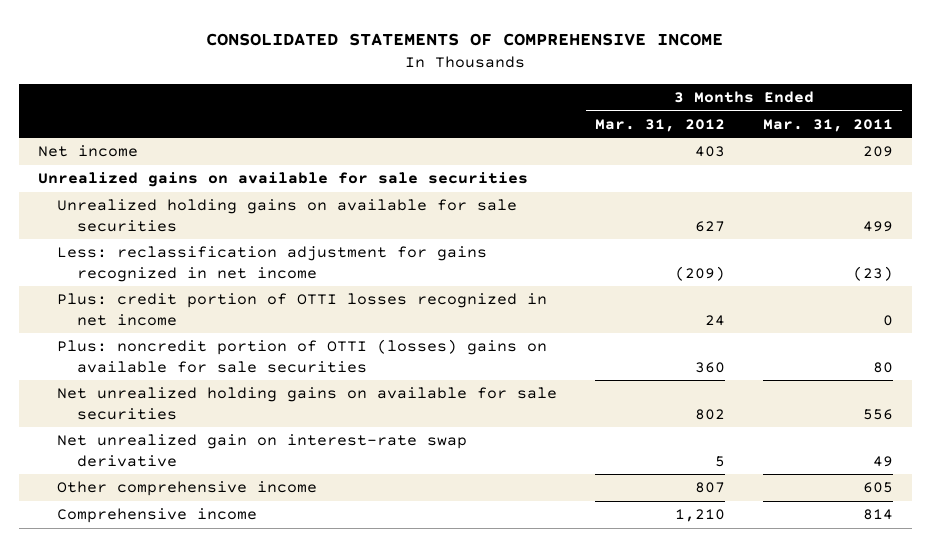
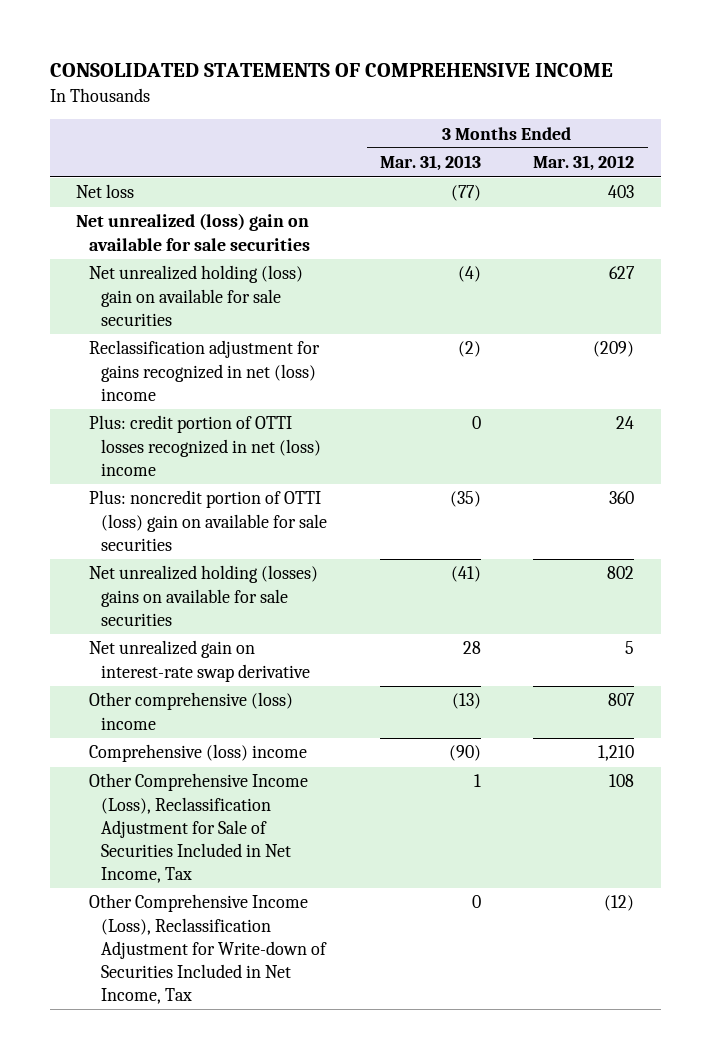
- | 3 Months Ended Mar. 31, 2012 | 3 Months Ended Mar. 31, 2011
+ | 3 Months Ended Mar. 31, 2013 | 3 Months Ended Mar. 31, 2012
- Net income | 403 | 209
- Unrealized gains on available for sale securities
- Unrealized holding gains on available for sale securities | 627 | 499
- Less: reclassification adjustment for gains recognized in net income | (209) | (23)
- Plus: credit portion of OTTI losses recognized in net income | 24 | 0
- Plus: noncredit portion of OTTI (losses) gains on available for sale securities | 360 | 80
- Net unrealized holding gains on available for sale securities | 802 | 556
+ Net loss | (77) | 403
+ Net unrealized (loss) gain on available for sale securities
+ Net unrealized holding (loss) gain on available for sale securities | (4) | 627
+ Reclassification adjustment for gains recognized in net (loss) income | (2) | (209)
+ Plus: credit portion of OTTI losses recognized in net (loss) income | 0 | 24
+ Plus: noncredit portion of OTTI (loss) gain on available for sale securities | (35) | 360
+ Net unrealized holding (losses) gains on available for sale securities | (41) | 802
- Other comprehensive income | 807 | 605
- Comprehensive income | 1,210 | 814
+ Other comprehensive (loss) income | (13) | 807
+ Comprehensive (loss) income | (90) | 1,210
+ Other Comprehensive Income (Loss), Reclassification Adjustment for Sale of Securities Included in Net Income, Tax | 1 | 108
+ Other Comprehensive Income (Loss), Reclassification Adjustment for Write-down of Securities Included in Net Income, Tax | 0 | (12)

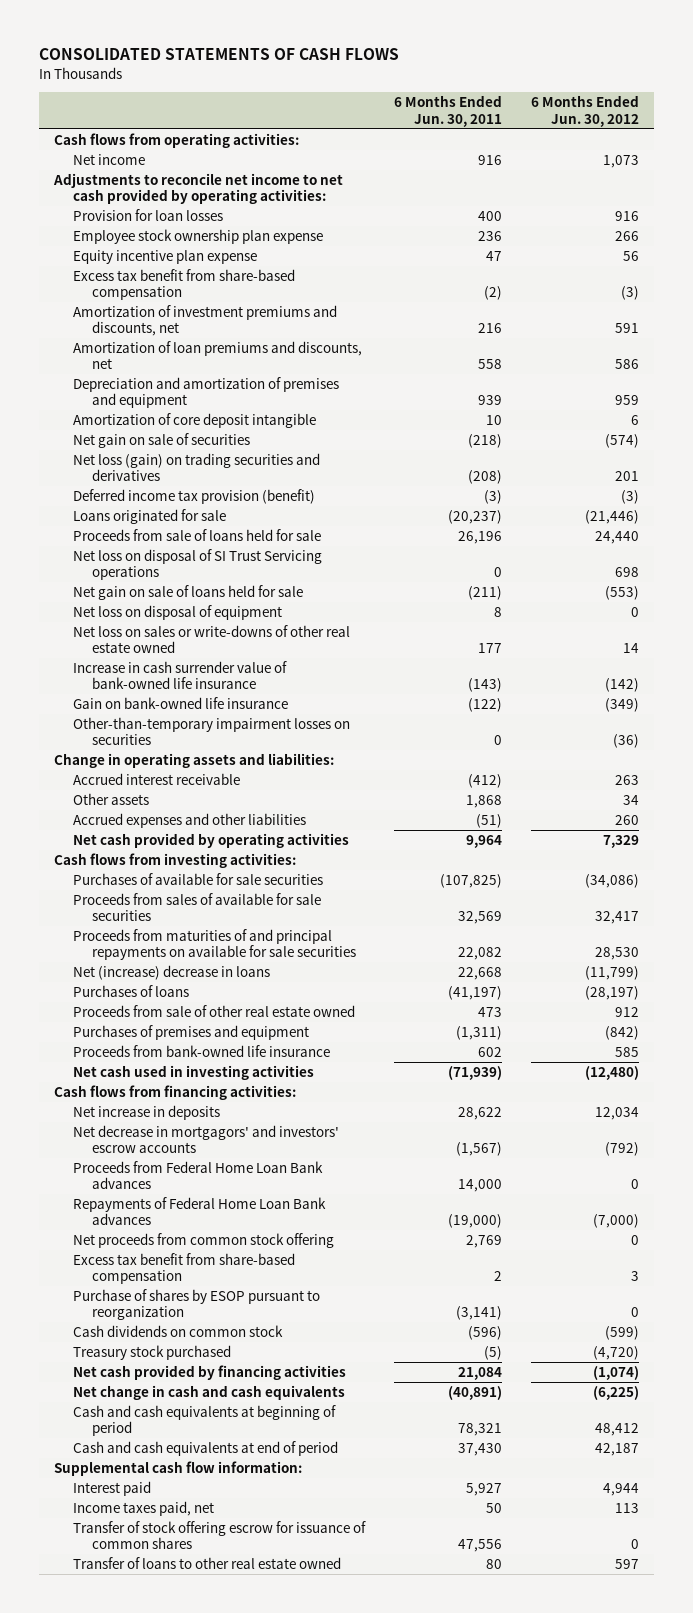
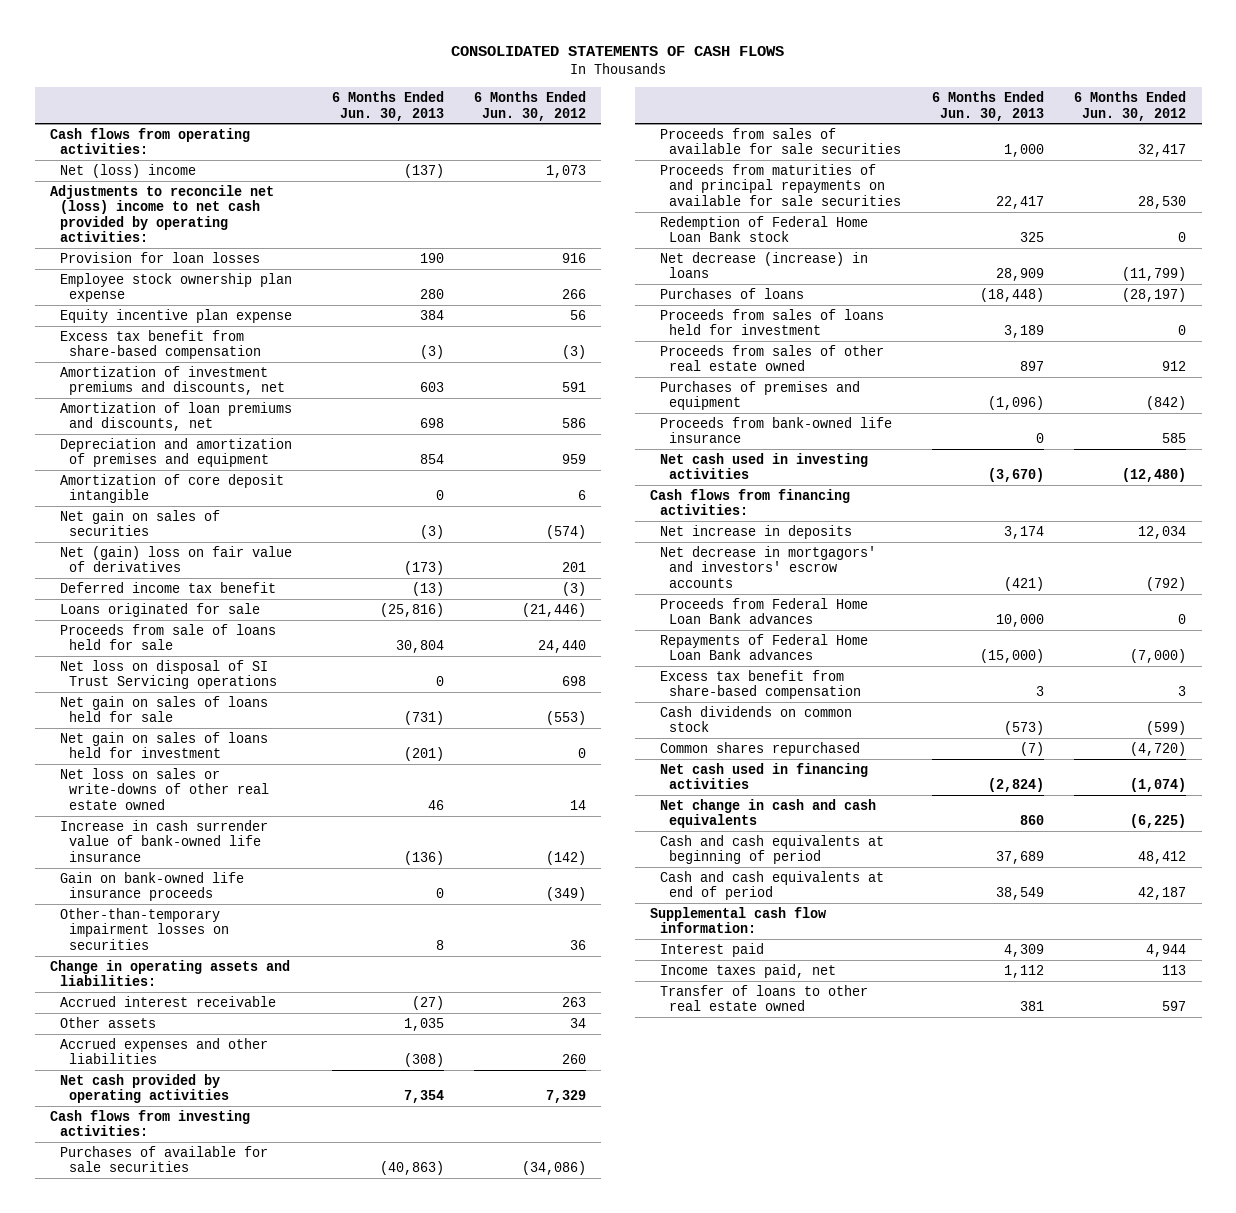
- | 6 Months Ended Jun. 30, 2011 | 6 Months Ended Jun. 30, 2012
+ | 6 Months Ended Jun. 30, 2013 | 6 Months Ended Jun. 30, 2012
- Net income | 916 | 1,073
- Adjustments to reconcile net income to net cash provided by operating activities:
+ Net (loss) income | (137) | 1,073
+ Adjustments to reconcile net (loss) income to net cash provided by operating activities:
- Net gain on sale of securities | (218) | (574)
- Net loss (gain) on trading securities and derivatives | (208) | 201
- Deferred income tax provision (benefit) | (3) | (3)
+ Net gain on sales of securities | (3) | (574)
+ Net (gain) loss on fair value of derivatives | (173) | 201
+ Deferred income tax benefit | (13) | (3)
- Net gain on sale of loans held for sale | (211) | (553)
- Net loss on disposal of equipment | 8 | 0
+ Net gain on sales of loans held for sale | (731) | (553)
+ Net gain on sales of loans held for investment | (201) | 0
- Gain on bank-owned life insurance | (122) | (349)
- Other-than-temporary impairment losses on securities | 0 | (36)
+ Gain on bank-owned life insurance proceeds | 0 | (349)
+ Other-than-temporary impairment losses on securities | 8 | 36
- Net (increase) decrease in loans | 22,668 | (11,799)
+ Redemption of Federal Home Loan Bank stock | 325 | 0
+ Net decrease (increase) in loans | 28,909 | (11,799)
- Proceeds from sale of other real estate owned | 473 | 912
+ Proceeds from sales of loans held for investment | 3,189 | 0
+ Proceeds from sales of other real estate owned | 897 | 912
- Net proceeds from common stock offering | 2,769 | 0
- Purchase of shares by ESOP pursuant to reorganization | (3,141) | 0
- Treasury stock purchased | (5) | (4,720)
- Net cash provided by financing activities | 21,084 | (1,074)
+ Common shares repurchased | (7) | (4,720)
+ Net cash used in financing activities | (2,824) | (1,074)
- Transfer of stock offering escrow for issuance of common shares | 47,556 | 0

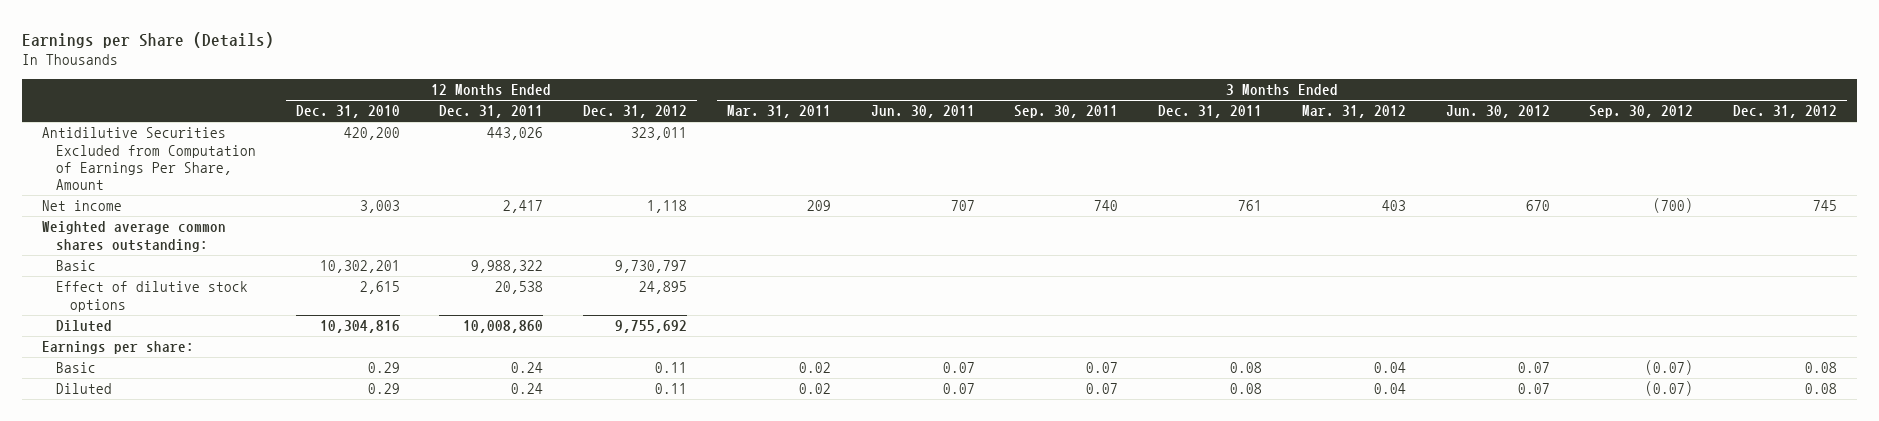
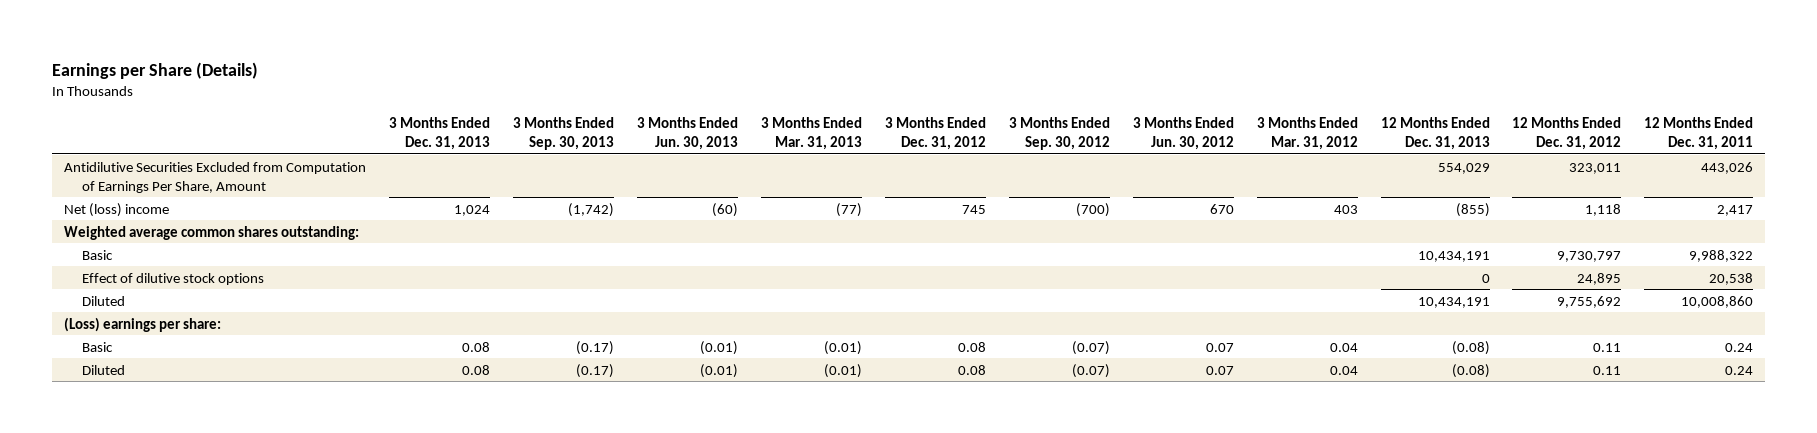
- | 12 Months Ended Dec. 31, 2010 | 12 Months Ended Dec. 31, 2011 | 12 Months Ended Dec. 31, 2012 | 3 Months Ended Mar. 31, 2011 | 3 Months Ended Jun. 30, 2011 | 3 Months Ended Sep. 30, 2011 | 3 Months Ended Dec. 31, 2011 | 3 Months Ended Mar. 31, 2012 | 3 Months Ended Jun. 30, 2012 | 3 Months Ended Sep. 30, 2012 | 3 Months Ended Dec. 31, 2012
+ | 3 Months Ended Dec. 31, 2013 | 3 Months Ended Sep. 30, 2013 | 3 Months Ended Jun. 30, 2013 | 3 Months Ended Mar. 31, 2013 | 3 Months Ended Dec. 31, 2012 | 3 Months Ended Sep. 30, 2012 | 3 Months Ended Jun. 30, 2012 | 3 Months Ended Mar. 31, 2012 | 12 Months Ended Dec. 31, 2013 | 12 Months Ended Dec. 31, 2012 | 12 Months Ended Dec. 31, 2011
- Net income | 3,003 | 2,417 | 1,118 | 209 | 707 | 740 | 761 | 403 | 670 | (700) | 745
+ Net (loss) income | 1,024 | (1,742) | (60) | (77) | 745 | (700) | 670 | 403 | (855) | 1,118 | 2,417
- Earnings per share:
+ (Loss) earnings per share:

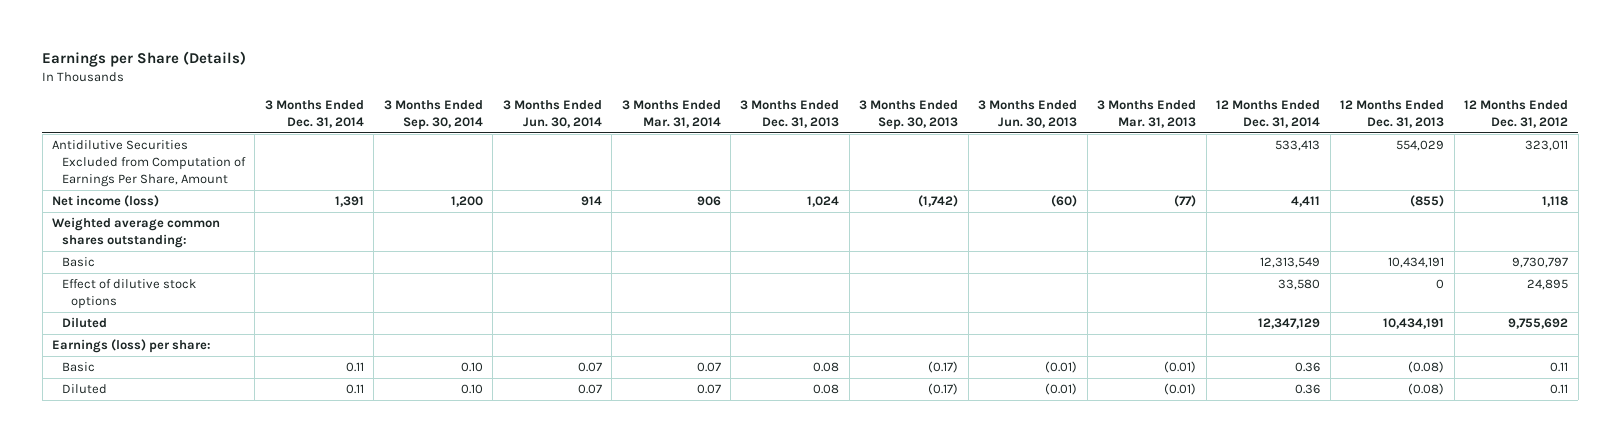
- | 3 Months Ended Dec. 31, 2013 | 3 Months Ended Sep. 30, 2013 | 3 Months Ended Jun. 30, 2013 | 3 Months Ended Mar. 31, 2013 | 3 Months Ended Dec. 31, 2012 | 3 Months Ended Sep. 30, 2012 | 3 Months Ended Jun. 30, 2012 | 3 Months Ended Mar. 31, 2012 | 12 Months Ended Dec. 31, 2013 | 12 Months Ended Dec. 31, 2012 | 12 Months Ended Dec. 31, 2011
+ | 3 Months Ended Dec. 31, 2014 | 3 Months Ended Sep. 30, 2014 | 3 Months Ended Jun. 30, 2014 | 3 Months Ended Mar. 31, 2014 | 3 Months Ended Dec. 31, 2013 | 3 Months Ended Sep. 30, 2013 | 3 Months Ended Jun. 30, 2013 | 3 Months Ended Mar. 31, 2013 | 12 Months Ended Dec. 31, 2014 | 12 Months Ended Dec. 31, 2013 | 12 Months Ended Dec. 31, 2012
- Net (loss) income | 1,024 | (1,742) | (60) | (77) | 745 | (700) | 670 | 403 | (855) | 1,118 | 2,417
+ Net income (loss) | 1,391 | 1,200 | 914 | 906 | 1,024 | (1,742) | (60) | (77) | 4,411 | (855) | 1,118
- (Loss) earnings per share:
+ Earnings (loss) per share:

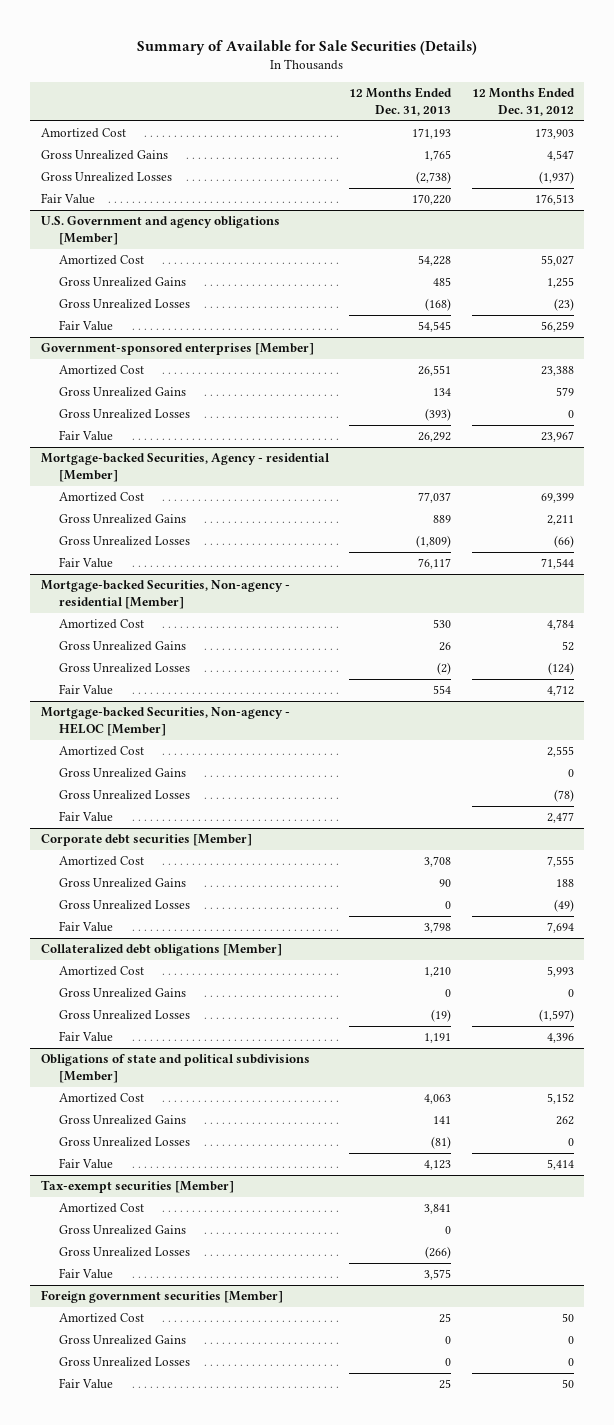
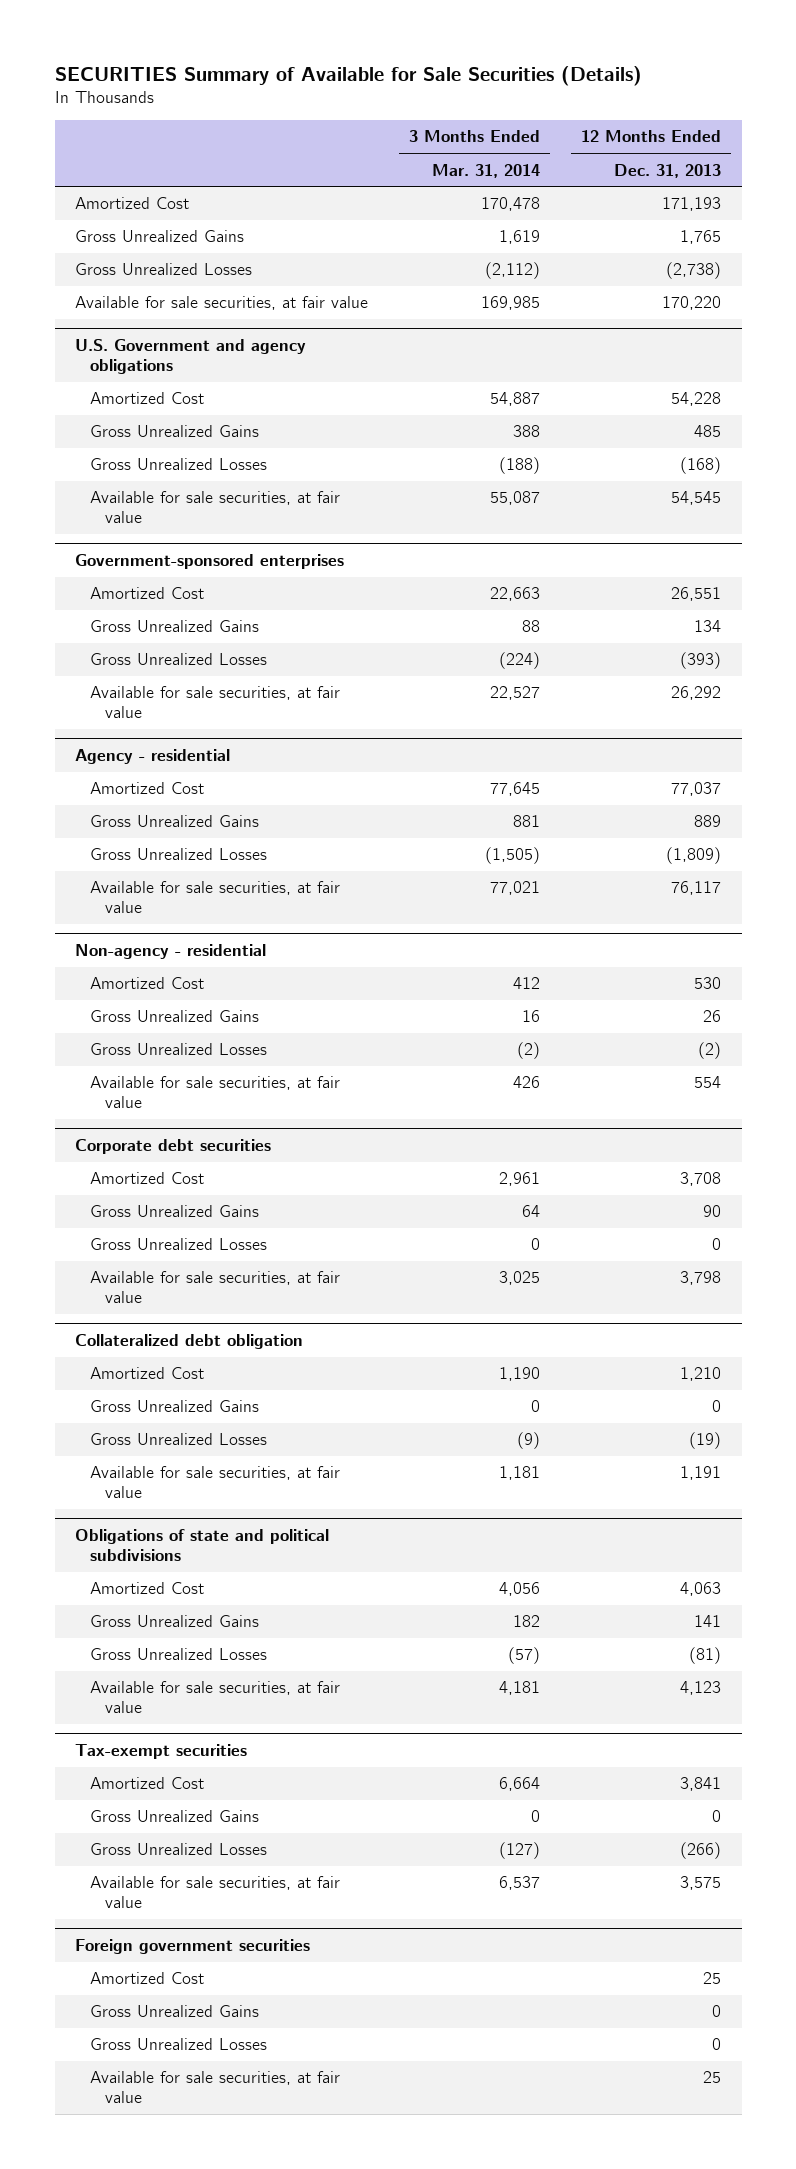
- Summary of Available for Sale Securities (Details)
+ SECURITIES Summary of Available for Sale Securities (Details)
- | 12 Months Ended Dec. 31, 2013 | 12 Months Ended Dec. 31, 2012
+ | 3 Months Ended Mar. 31, 2014 | 12 Months Ended Dec. 31, 2013
- Fair Value | 170,220 | 176,513
- U.S. Government and agency obligations [Member]
+ Available for sale securities, at fair value | 169,985 | 170,220
+ U.S. Government and agency obligations
- Fair Value | 54,545 | 56,259
- Government-sponsored enterprises [Member]
+ Available for sale securities, at fair value | 55,087 | 54,545
+ Government-sponsored enterprises
- Fair Value | 26,292 | 23,967
- Mortgage-backed Securities, Agency - residential [Member]
+ Available for sale securities, at fair value | 22,527 | 26,292
+ Agency - residential
- Fair Value | 76,117 | 71,544
- Mortgage-backed Securities, Non-agency - residential [Member]
+ Available for sale securities, at fair value | 77,021 | 76,117
+ Non-agency - residential
- Fair Value | 554 | 4,712
- Mortgage-backed Securities, Non-agency - HELOC [Member]
- Amortized Cost | | 2,555
- Gross Unrealized Gains | | 0
- Gross Unrealized Losses | | (78)
- Fair Value | | 2,477
- Corporate debt securities [Member]
+ Available for sale securities, at fair value | 426 | 554
+ Corporate debt securities
- Fair Value | 3,798 | 7,694
- Collateralized debt obligations [Member]
+ Available for sale securities, at fair value | 3,025 | 3,798
+ Collateralized debt obligation
- Fair Value | 1,191 | 4,396
- Obligations of state and political subdivisions [Member]
+ Available for sale securities, at fair value | 1,181 | 1,191
+ Obligations of state and political subdivisions
- Fair Value | 4,123 | 5,414
- Tax-exempt securities [Member]
+ Available for sale securities, at fair value | 4,181 | 4,123
+ Tax-exempt securities
- Fair Value | 3,575 |
- Foreign government securities [Member]
+ Available for sale securities, at fair value | 6,537 | 3,575
+ Foreign government securities
- Fair Value | 25 | 50
+ Available for sale securities, at fair value | | 25

